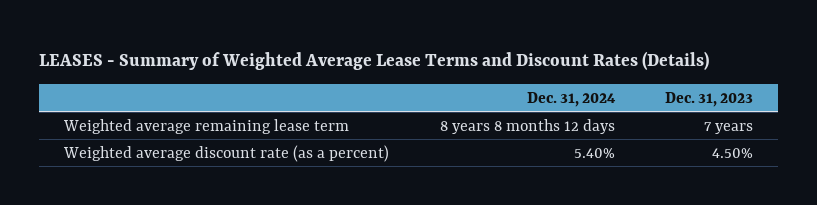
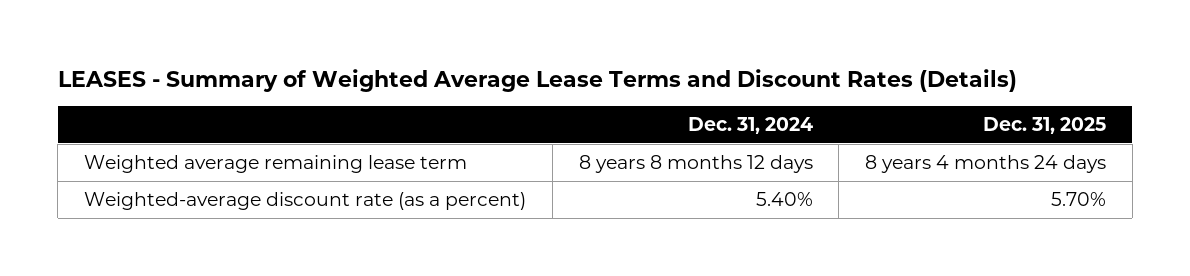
- | Dec. 31, 2024 | Dec. 31, 2023
+ | Dec. 31, 2024 | Dec. 31, 2025
- Weighted average discount rate (as a percent) | 5.40% | 4.50%
+ Weighted-average discount rate (as a percent) | 5.40% | 5.70%

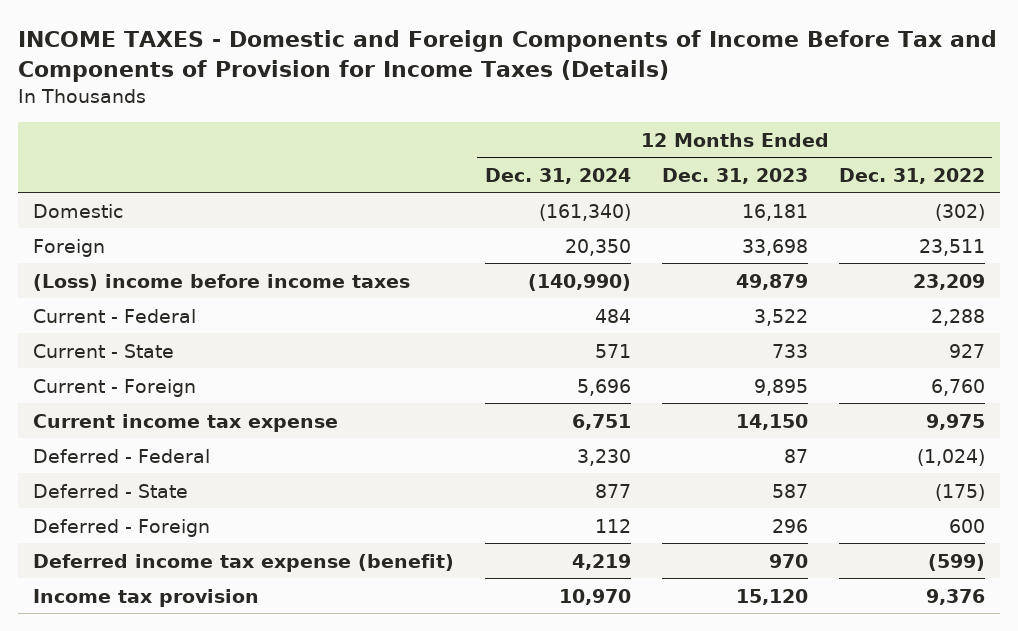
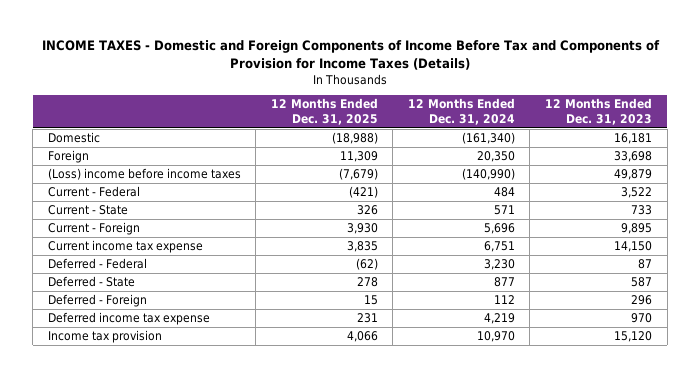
- | 12 Months Ended Dec. 31, 2024 | 12 Months Ended Dec. 31, 2023 | 12 Months Ended Dec. 31, 2022
+ | 12 Months Ended Dec. 31, 2025 | 12 Months Ended Dec. 31, 2024 | 12 Months Ended Dec. 31, 2023
- Deferred income tax expense (benefit) | 4,219 | 970 | (599)
+ Deferred income tax expense | 231 | 4,219 | 970

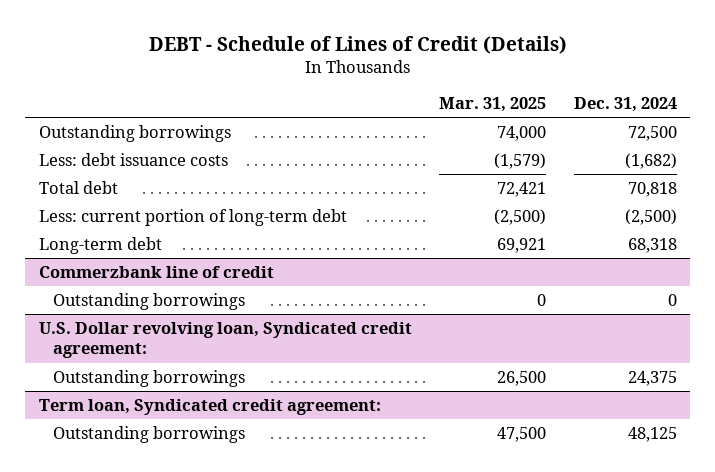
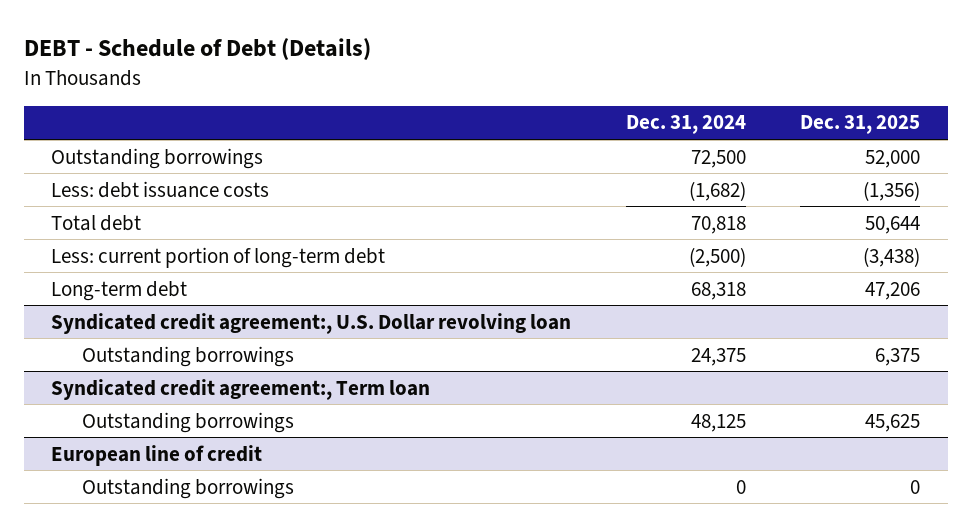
- DEBT - Schedule of Lines of Credit (Details)
+ DEBT - Schedule of Debt (Details)
- | Mar. 31, 2025 | Dec. 31, 2024
+ | Dec. 31, 2024 | Dec. 31, 2025
- Commerzbank line of credit
- Outstanding borrowings | 0 | 0
- U.S. Dollar revolving loan, Syndicated credit agreement:
+ Syndicated credit agreement:, U.S. Dollar revolving loan
- Term loan, Syndicated credit agreement:
+ Syndicated credit agreement:, Term loan
+ European line of credit
+ Outstanding borrowings | 0 | 0

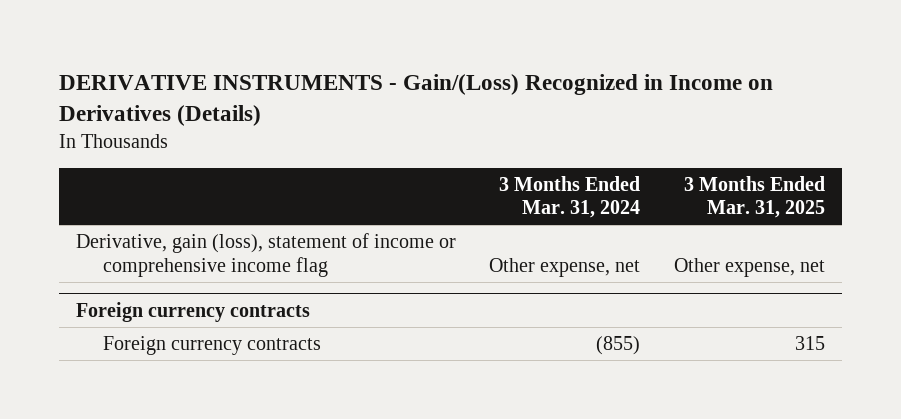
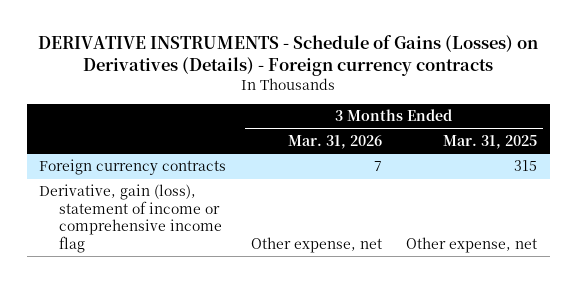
- DERIVATIVE INSTRUMENTS - Gain/(Loss) Recognized in Income on Derivatives (Details)
+ DERIVATIVE INSTRUMENTS - Schedule of Gains (Losses) on Derivatives (Details) - Foreign currency contracts
- | 3 Months Ended Mar. 31, 2024 | 3 Months Ended Mar. 31, 2025
+ | 3 Months Ended Mar. 31, 2026 | 3 Months Ended Mar. 31, 2025
- Foreign currency contracts
moved down: Derivative, gain (loss), statement of income or comprehensive income flag | Other expense, net | Other expense, net

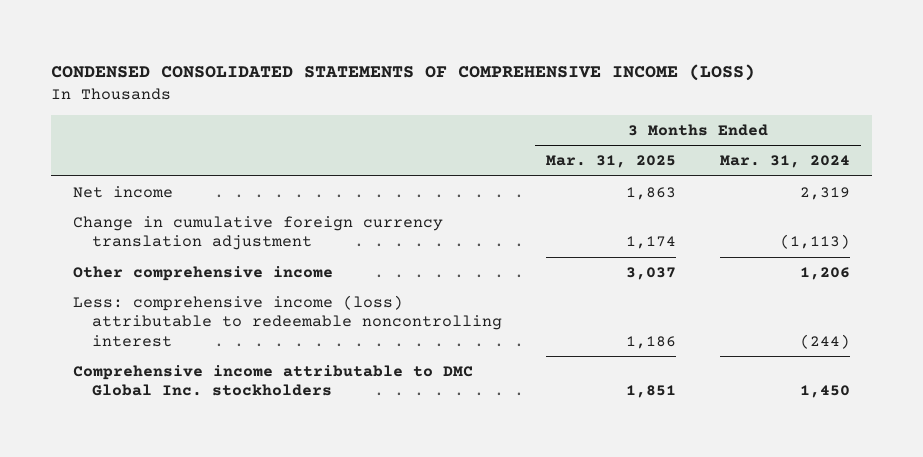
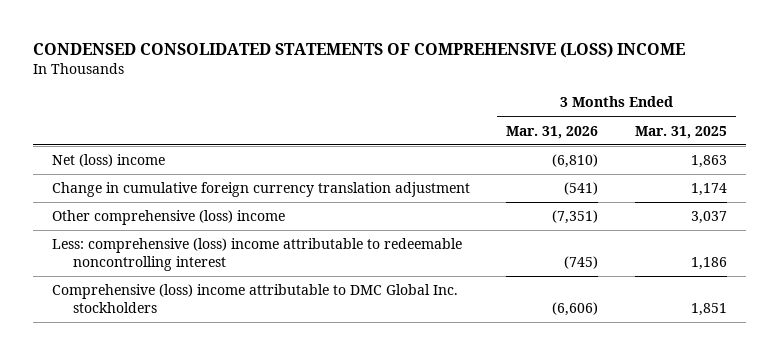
- CONDENSED CONSOLIDATED STATEMENTS OF COMPREHENSIVE INCOME (LOSS)
+ CONDENSED CONSOLIDATED STATEMENTS OF COMPREHENSIVE (LOSS) INCOME
- | 3 Months Ended Mar. 31, 2025 | 3 Months Ended Mar. 31, 2024
+ | 3 Months Ended Mar. 31, 2026 | 3 Months Ended Mar. 31, 2025
- Net income | 1,863 | 2,319
+ Net (loss) income | (6,810) | 1,863
- Other comprehensive income | 3,037 | 1,206
- Less: comprehensive income (loss) attributable to redeemable noncontrolling interest | 1,186 | (244)
- Comprehensive income attributable to DMC Global Inc. stockholders | 1,851 | 1,450
+ Other comprehensive (loss) income | (7,351) | 3,037
+ Less: comprehensive (loss) income attributable to redeemable noncontrolling interest | (745) | 1,186
+ Comprehensive (loss) income attributable to DMC Global Inc. stockholders | (6,606) | 1,851

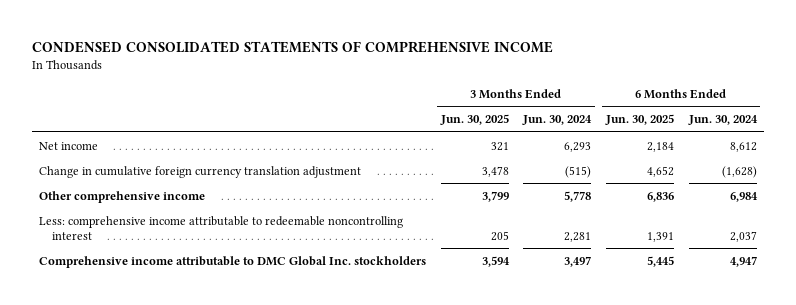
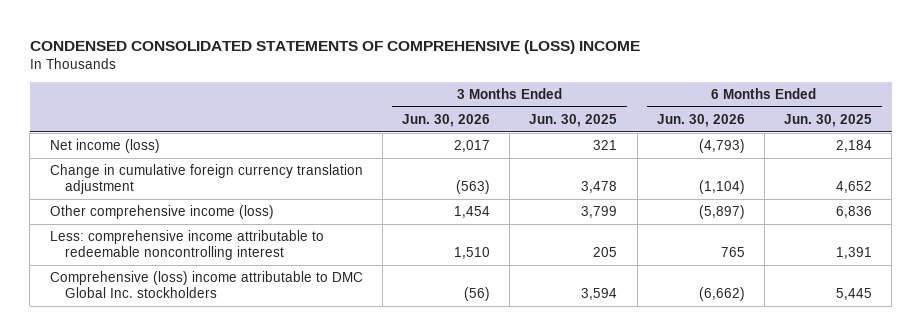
- CONDENSED CONSOLIDATED STATEMENTS OF COMPREHENSIVE INCOME
+ CONDENSED CONSOLIDATED STATEMENTS OF COMPREHENSIVE (LOSS) INCOME
- | 3 Months Ended Jun. 30, 2025 | 3 Months Ended Jun. 30, 2024 | 6 Months Ended Jun. 30, 2025 | 6 Months Ended Jun. 30, 2024
+ | 3 Months Ended Jun. 30, 2026 | 3 Months Ended Jun. 30, 2025 | 6 Months Ended Jun. 30, 2026 | 6 Months Ended Jun. 30, 2025
- Net income | 321 | 6,293 | 2,184 | 8,612
+ Net income (loss) | 2,017 | 321 | (4,793) | 2,184
- Other comprehensive income | 3,799 | 5,778 | 6,836 | 6,984
+ Other comprehensive income (loss) | 1,454 | 3,799 | (5,897) | 6,836
- Comprehensive income attributable to DMC Global Inc. stockholders | 3,594 | 3,497 | 5,445 | 4,947
+ Comprehensive (loss) income attributable to DMC Global Inc. stockholders | (56) | 3,594 | (6,662) | 5,445

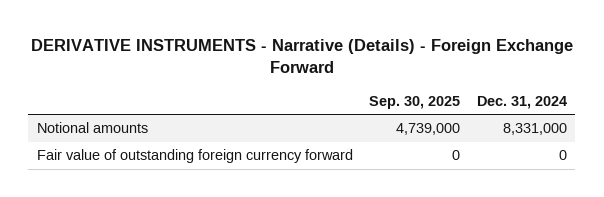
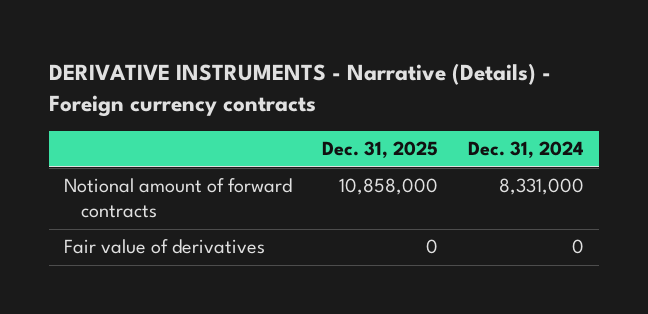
- DERIVATIVE INSTRUMENTS - Narrative (Details) - Foreign Exchange Forward
+ DERIVATIVE INSTRUMENTS - Narrative (Details) - Foreign currency contracts
- | Sep. 30, 2025 | Dec. 31, 2024
+ | Dec. 31, 2025 | Dec. 31, 2024
- Notional amounts | 4,739,000 | 8,331,000
- Fair value of outstanding foreign currency forward | 0 | 0
+ Notional amount of forward contracts | 10,858,000 | 8,331,000
+ Fair value of derivatives | 0 | 0

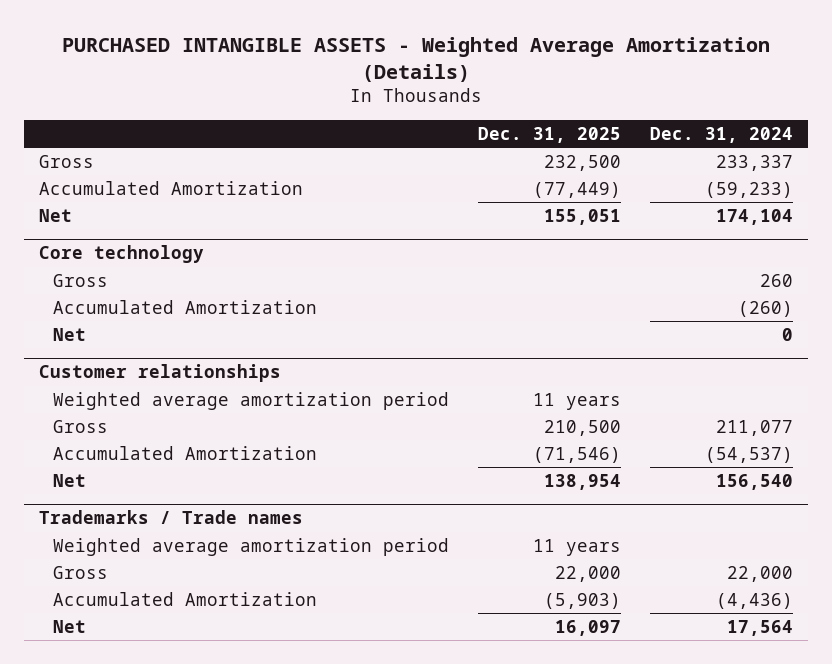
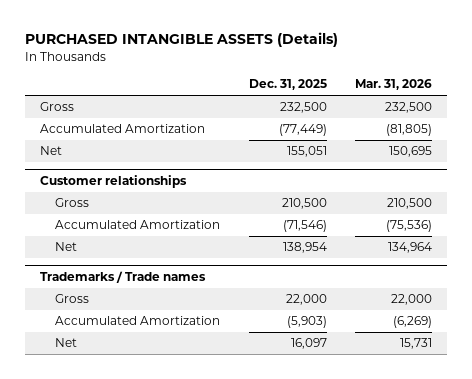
- PURCHASED INTANGIBLE ASSETS - Weighted Average Amortization (Details)
+ PURCHASED INTANGIBLE ASSETS (Details)
- | Dec. 31, 2025 | Dec. 31, 2024
+ | Dec. 31, 2025 | Mar. 31, 2026
- Core technology
- Gross | | 260
- Accumulated Amortization | | (260)
- Net | | 0
@ Customer relationships
- Weighted average amortization period | 11 years |
@ Trademarks / Trade names
- Weighted average amortization period | 11 years |

